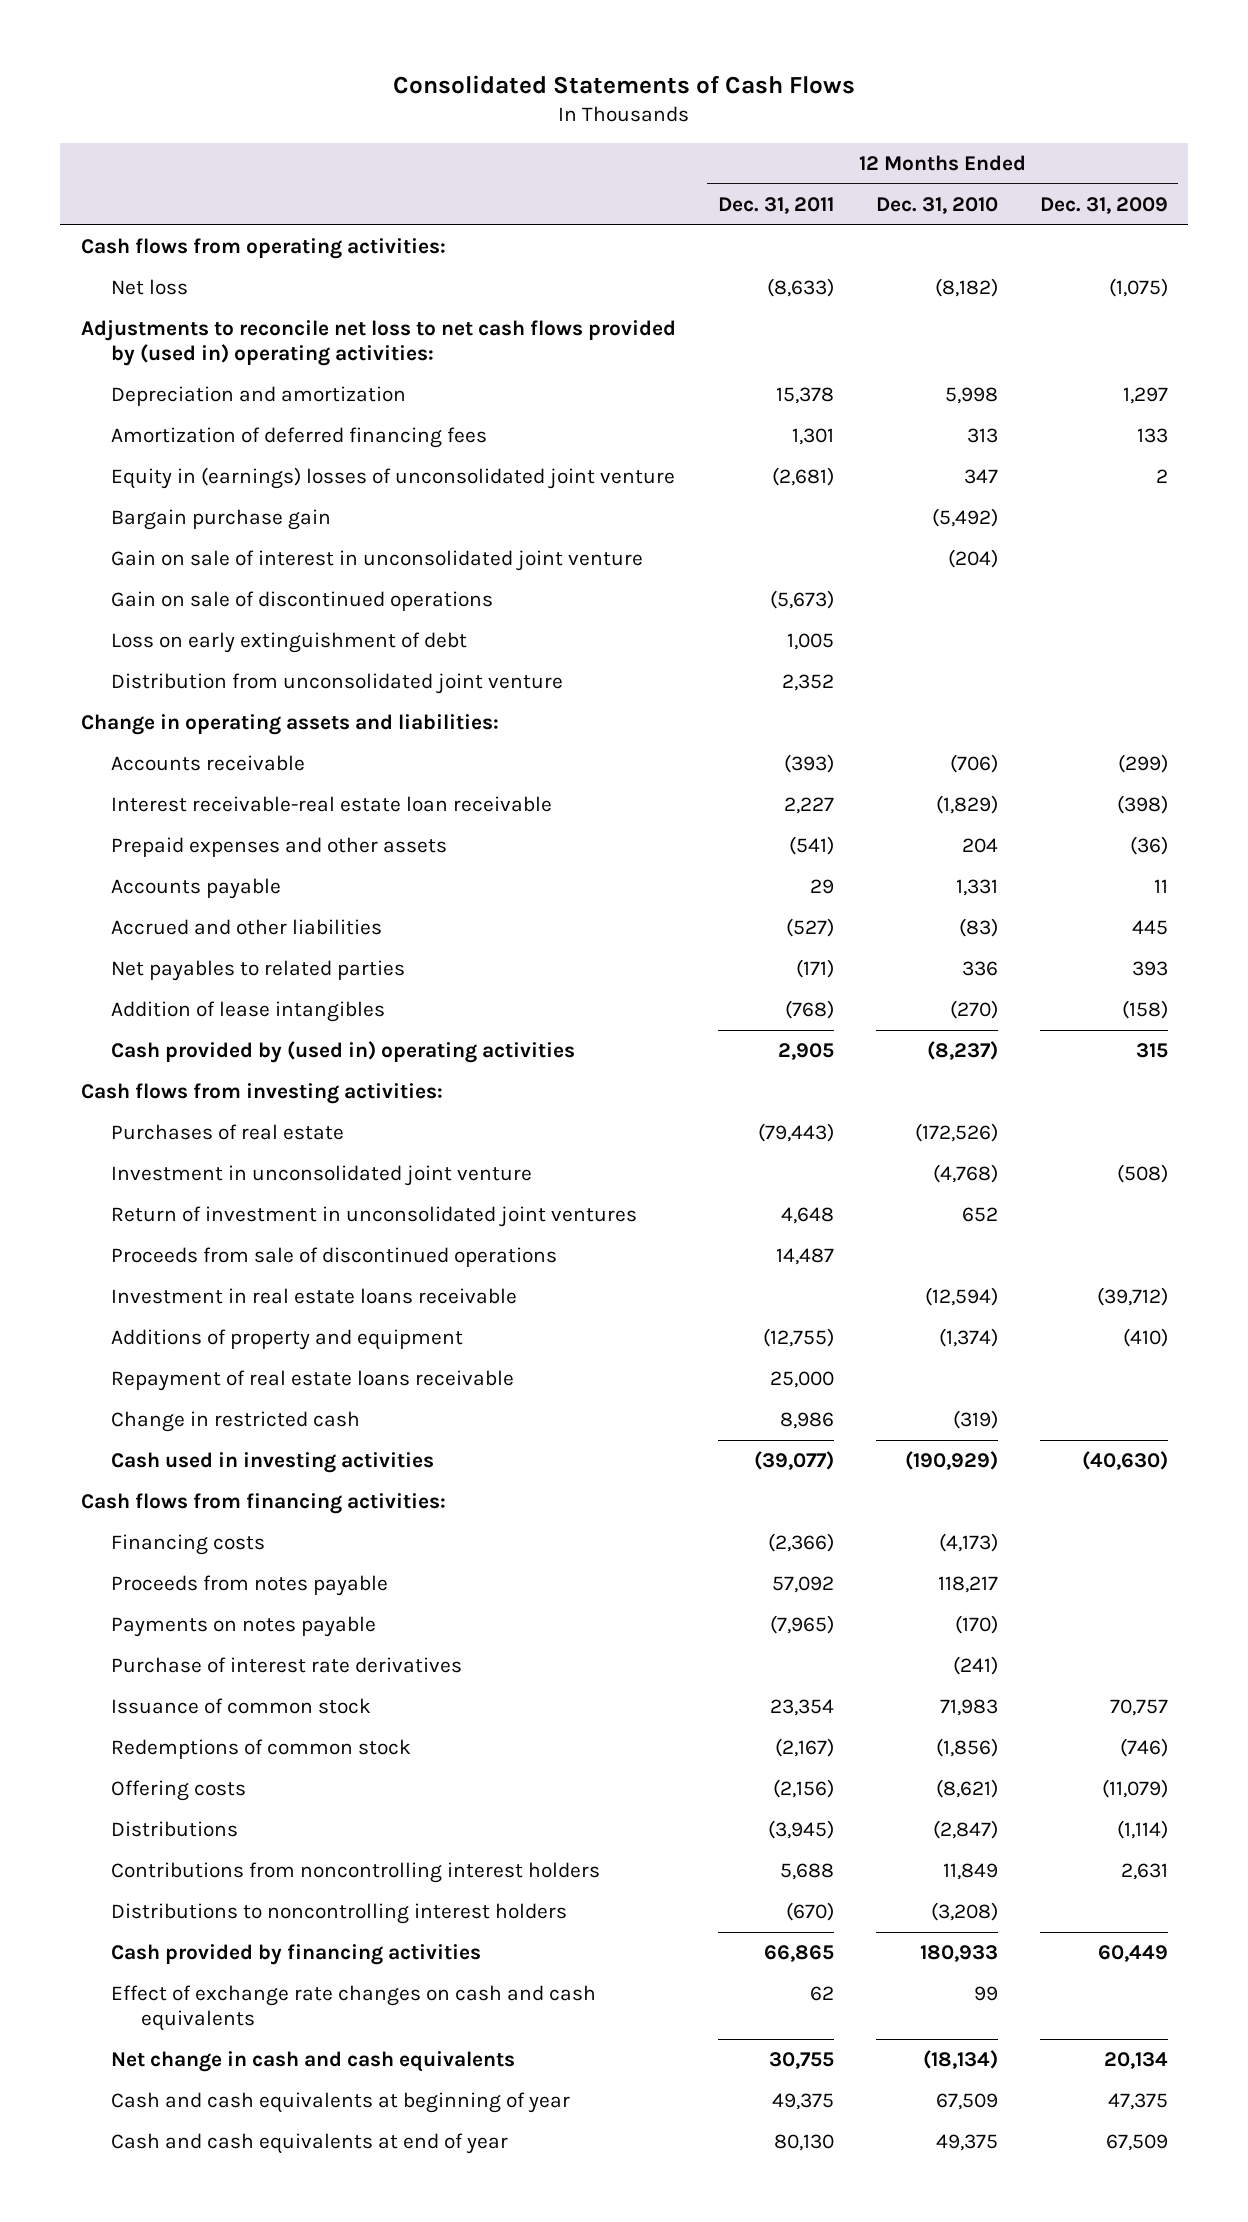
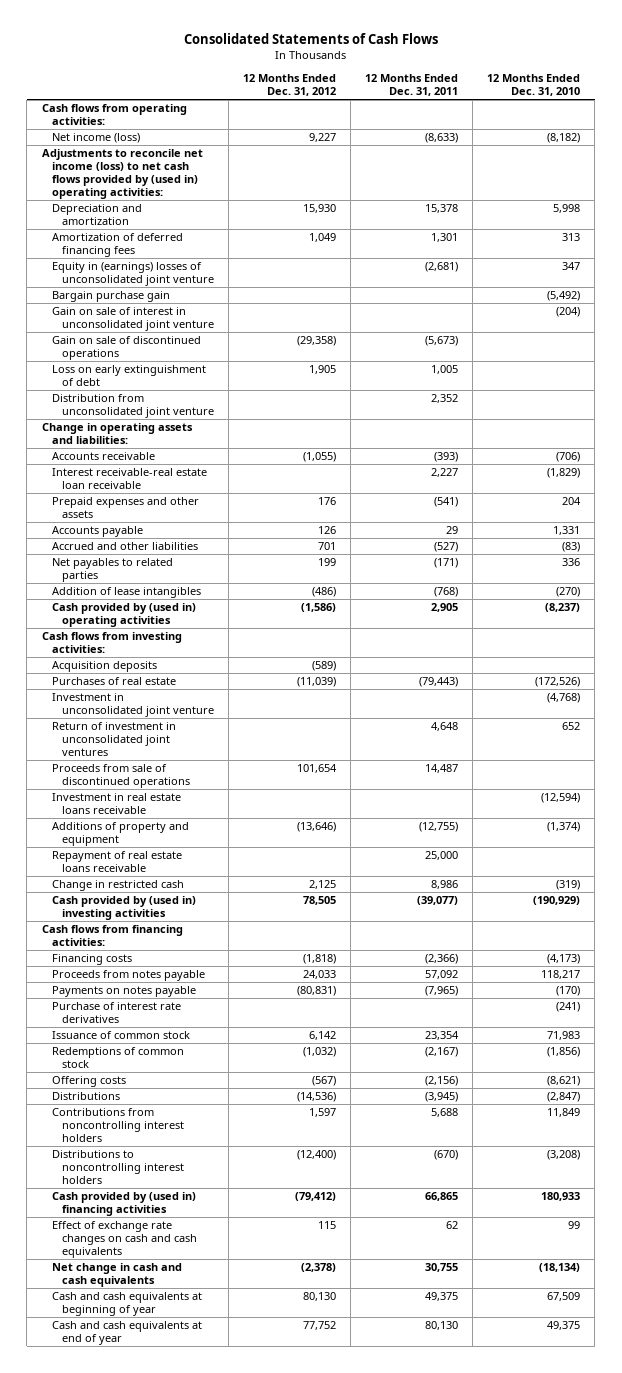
- | 12 Months Ended Dec. 31, 2011 | 12 Months Ended Dec. 31, 2010 | 12 Months Ended Dec. 31, 2009
+ | 12 Months Ended Dec. 31, 2012 | 12 Months Ended Dec. 31, 2011 | 12 Months Ended Dec. 31, 2010
- Net loss | (8,633) | (8,182) | (1,075)
- Adjustments to reconcile net loss to net cash flows provided by (used in) operating activities:
+ Net income (loss) | 9,227 | (8,633) | (8,182)
+ Adjustments to reconcile net income (loss) to net cash flows provided by (used in) operating activities:
+ Acquisition deposits | (589) | |
- Cash used in investing activities | (39,077) | (190,929) | (40,630)
+ Cash provided by (used in) investing activities | 78,505 | (39,077) | (190,929)
- Cash provided by financing activities | 66,865 | 180,933 | 60,449
+ Cash provided by (used in) financing activities | (79,412) | 66,865 | 180,933

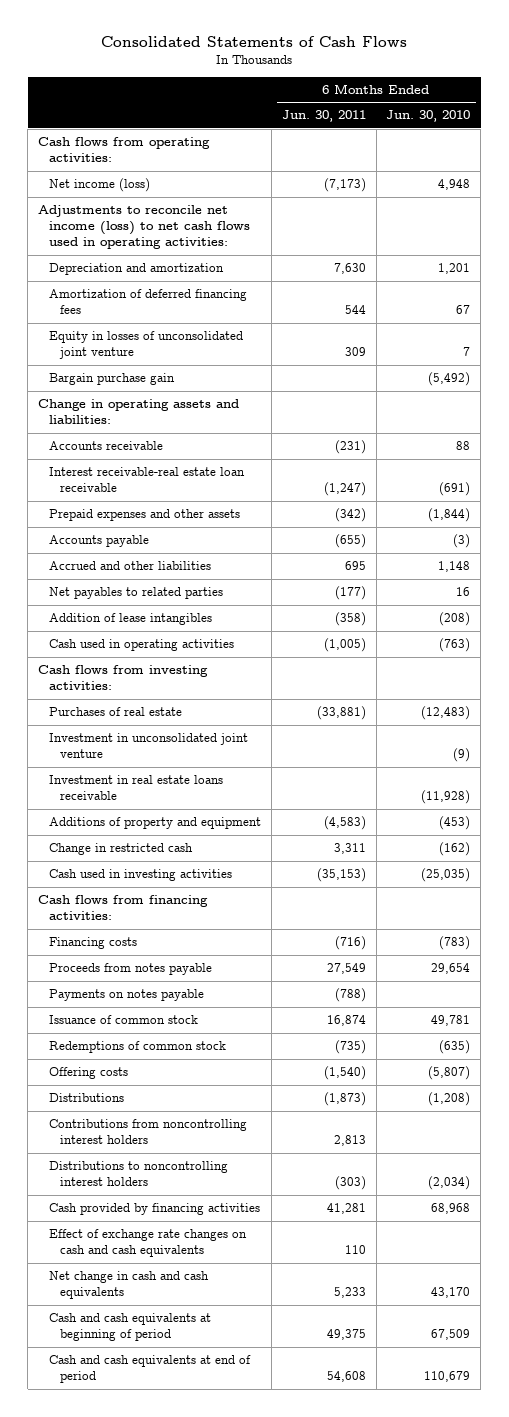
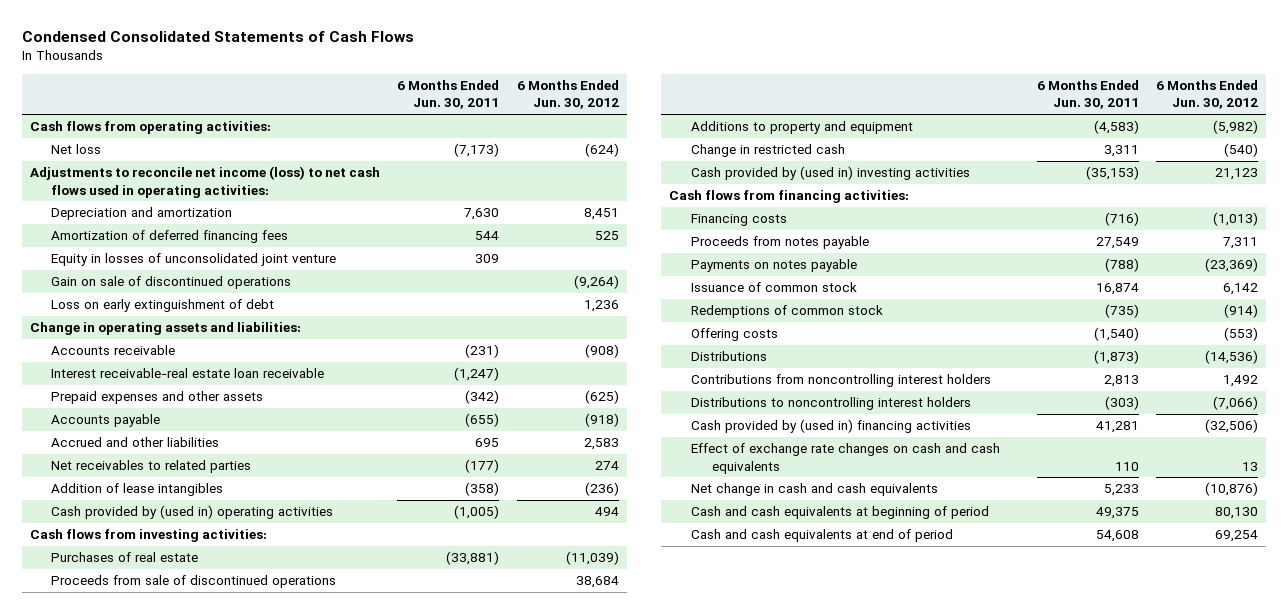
- Consolidated Statements of Cash Flows
+ Condensed Consolidated Statements of Cash Flows
- | 6 Months Ended Jun. 30, 2011 | 6 Months Ended Jun. 30, 2010
+ | 6 Months Ended Jun. 30, 2011 | 6 Months Ended Jun. 30, 2012
- Net income (loss) | (7,173) | 4,948
+ Net loss | (7,173) | (624)
- Bargain purchase gain | | (5,492)
+ Gain on sale of discontinued operations | | (9,264)
+ Loss on early extinguishment of debt | | 1,236
- Net payables to related parties | (177) | 16
+ Net receivables to related parties | (177) | 274
- Cash used in operating activities | (1,005) | (763)
+ Cash provided by (used in) operating activities | (1,005) | 494
- Investment in unconsolidated joint venture | | (9)
- Investment in real estate loans receivable | | (11,928)
- Additions of property and equipment | (4,583) | (453)
+ Proceeds from sale of discontinued operations | | 38,684
+ Additions to property and equipment | (4,583) | (5,982)
- Cash used in investing activities | (35,153) | (25,035)
+ Cash provided by (used in) investing activities | (35,153) | 21,123
- Cash provided by financing activities | 41,281 | 68,968
+ Cash provided by (used in) financing activities | 41,281 | (32,506)

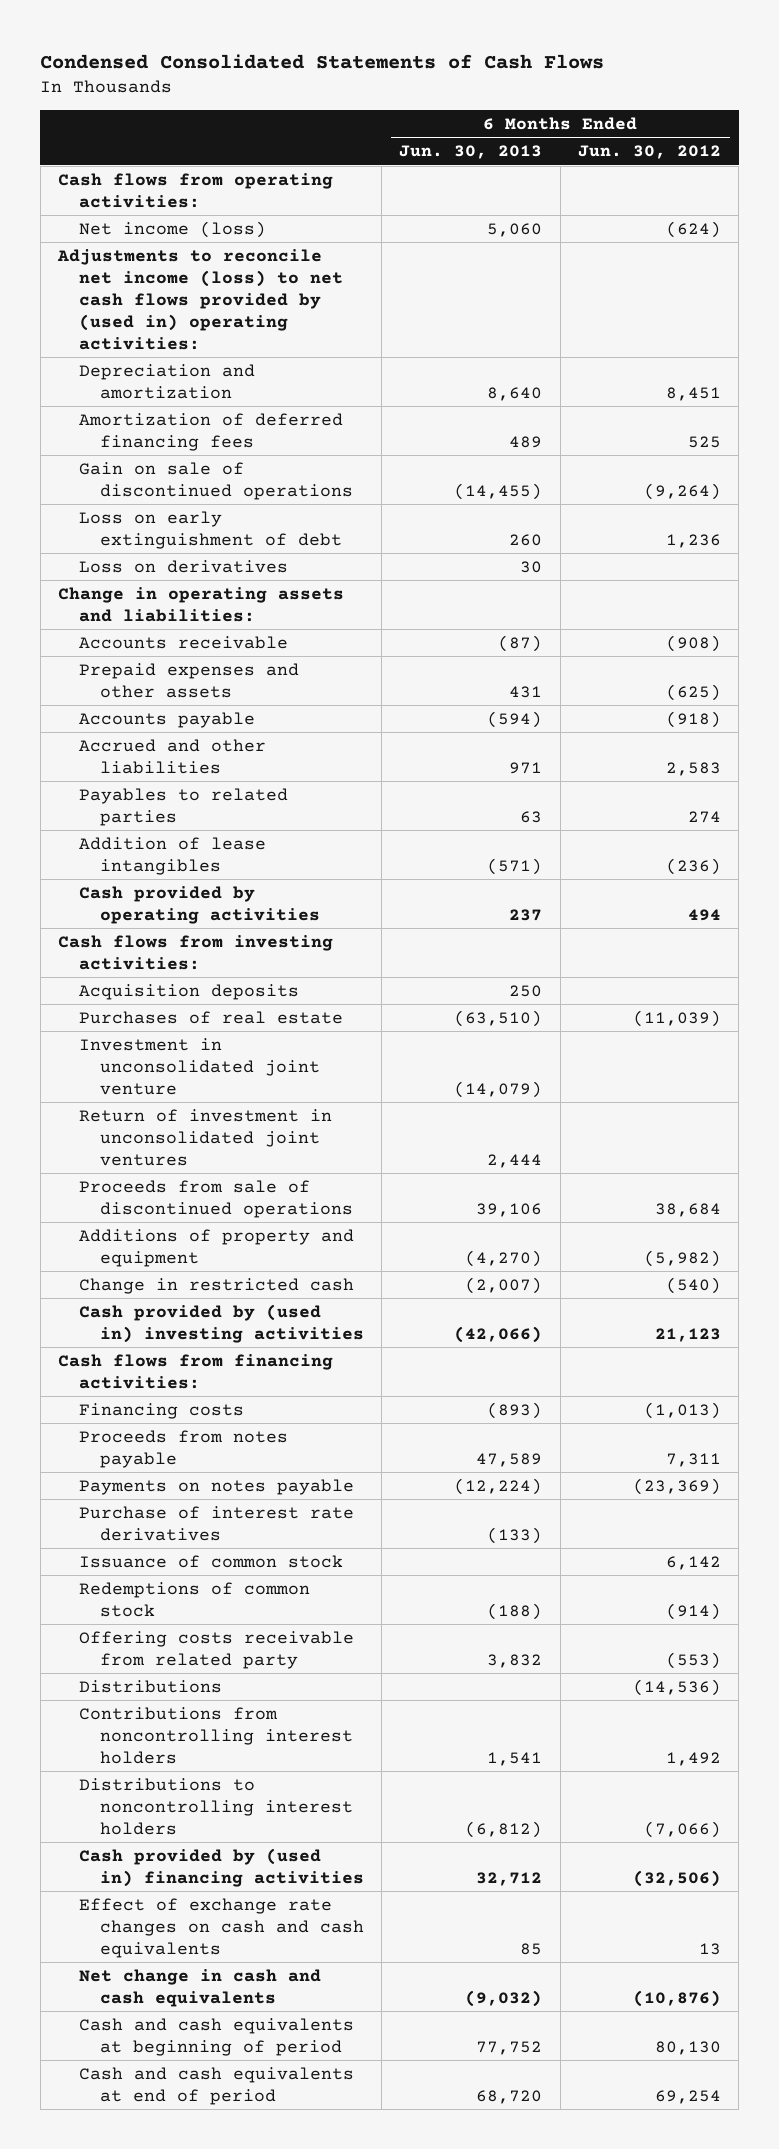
- | 6 Months Ended Jun. 30, 2011 | 6 Months Ended Jun. 30, 2012
+ | 6 Months Ended Jun. 30, 2013 | 6 Months Ended Jun. 30, 2012
- Net loss | (7,173) | (624)
- Adjustments to reconcile net income (loss) to net cash flows used in operating activities:
+ Net income (loss) | 5,060 | (624)
+ Adjustments to reconcile net income (loss) to net cash flows provided by (used in) operating activities:
- Equity in losses of unconsolidated joint venture | 309 |
+ Loss on derivatives | 30 |
- Interest receivable-real estate loan receivable | (1,247) |
- Net receivables to related parties | (177) | 274
+ Payables to related parties | 63 | 274
- Cash provided by (used in) operating activities | (1,005) | 494
+ Cash provided by operating activities | 237 | 494
+ Acquisition deposits | 250 |
+ Investment in unconsolidated joint venture | (14,079) |
+ Return of investment in unconsolidated joint ventures | 2,444 |
- Additions to property and equipment | (4,583) | (5,982)
+ Additions of property and equipment | (4,270) | (5,982)
+ Purchase of interest rate derivatives | (133) |
- Offering costs | (1,540) | (553)
+ Offering costs receivable from related party | 3,832 | (553)

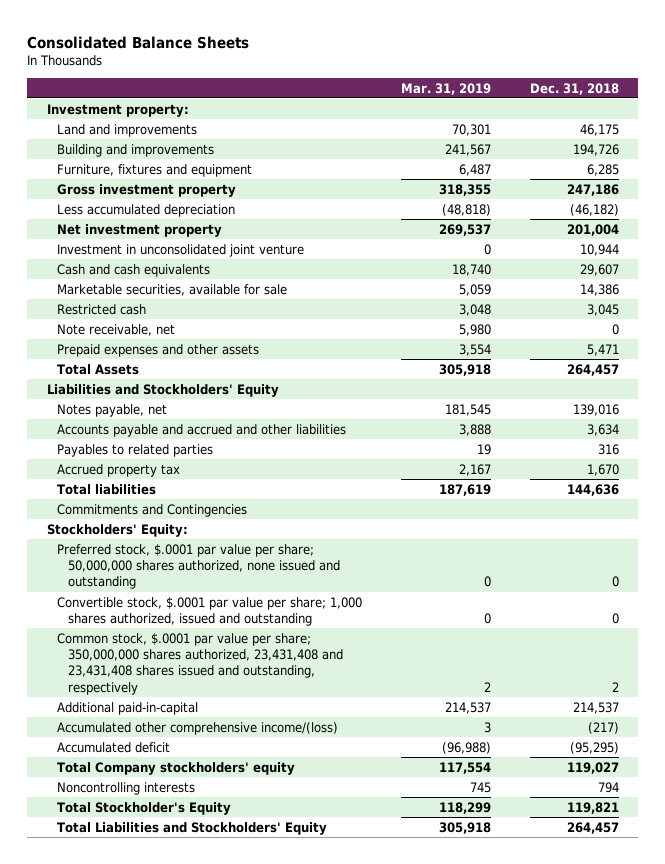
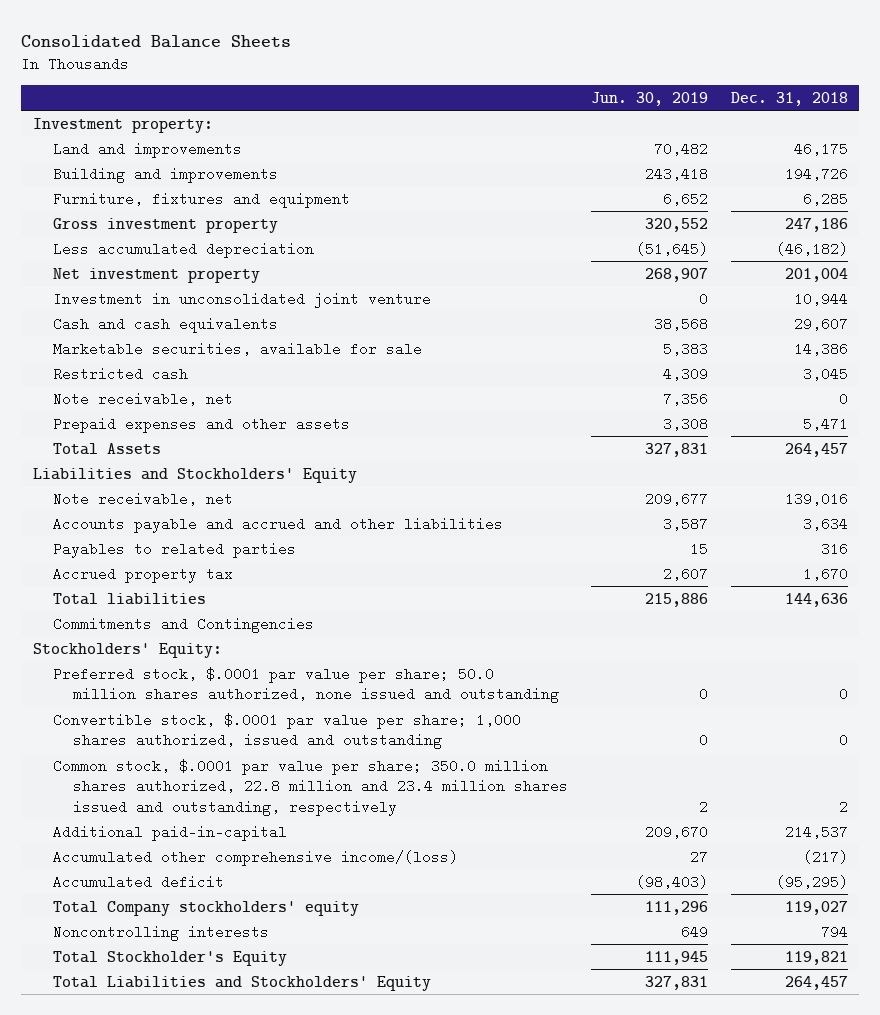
- | Mar. 31, 2019 | Dec. 31, 2018
+ | Jun. 30, 2019 | Dec. 31, 2018
- Notes payable, net | 181,545 | 139,016
+ Note receivable, net | 209,677 | 139,016
- Preferred stock, $.0001 par value per share; 50,000,000 shares authorized, none issued and outstanding | 0 | 0
+ Preferred stock, $.0001 par value per share; 50.0 million shares authorized, none issued and outstanding | 0 | 0
- Common stock, $.0001 par value per share; 350,000,000 shares authorized, 23,431,408 and 23,431,408 shares issued and outstanding, respectively | 2 | 2
+ Common stock, $.0001 par value per share; 350.0 million shares authorized, 22.8 million and 23.4 million shares issued and outstanding, respectively | 2 | 2

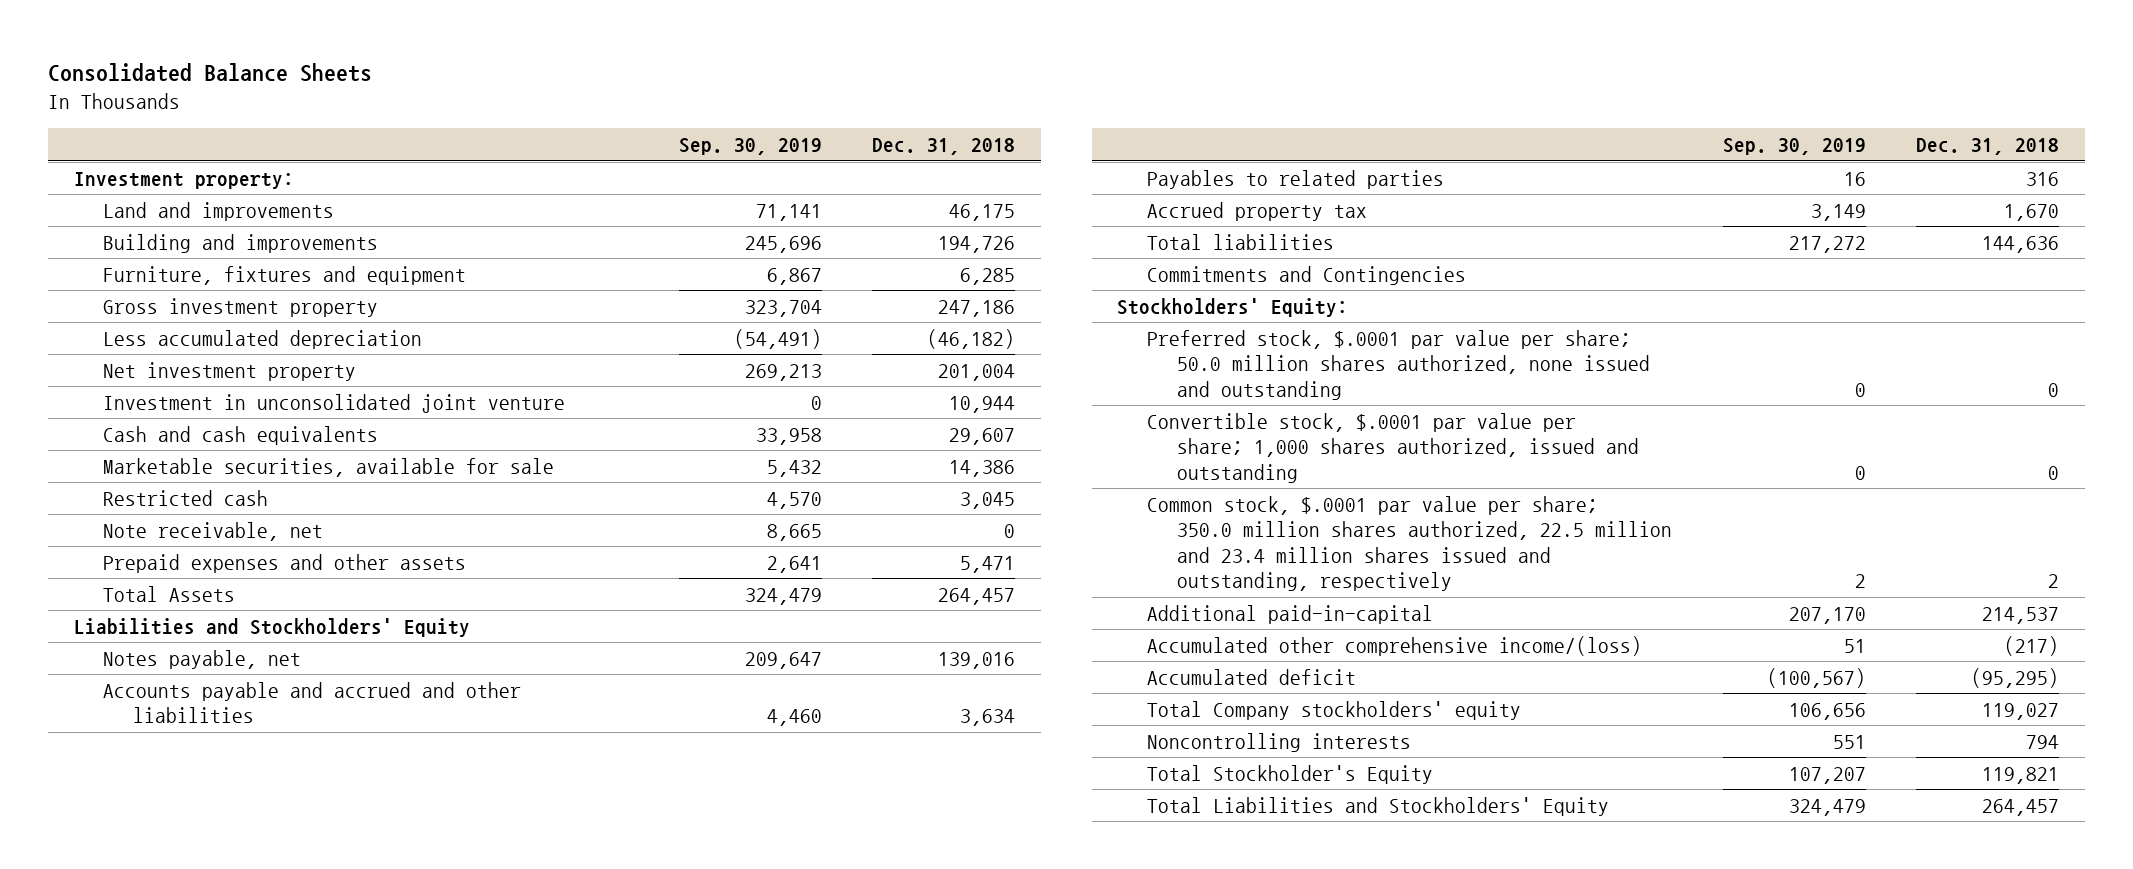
- | Jun. 30, 2019 | Dec. 31, 2018
+ | Sep. 30, 2019 | Dec. 31, 2018
- Note receivable, net | 209,677 | 139,016
+ Notes payable, net | 209,647 | 139,016
- Common stock, $.0001 par value per share; 350.0 million shares authorized, 22.8 million and 23.4 million shares issued and outstanding, respectively | 2 | 2
+ Common stock, $.0001 par value per share; 350.0 million shares authorized, 22.5 million and 23.4 million shares issued and outstanding, respectively | 2 | 2

